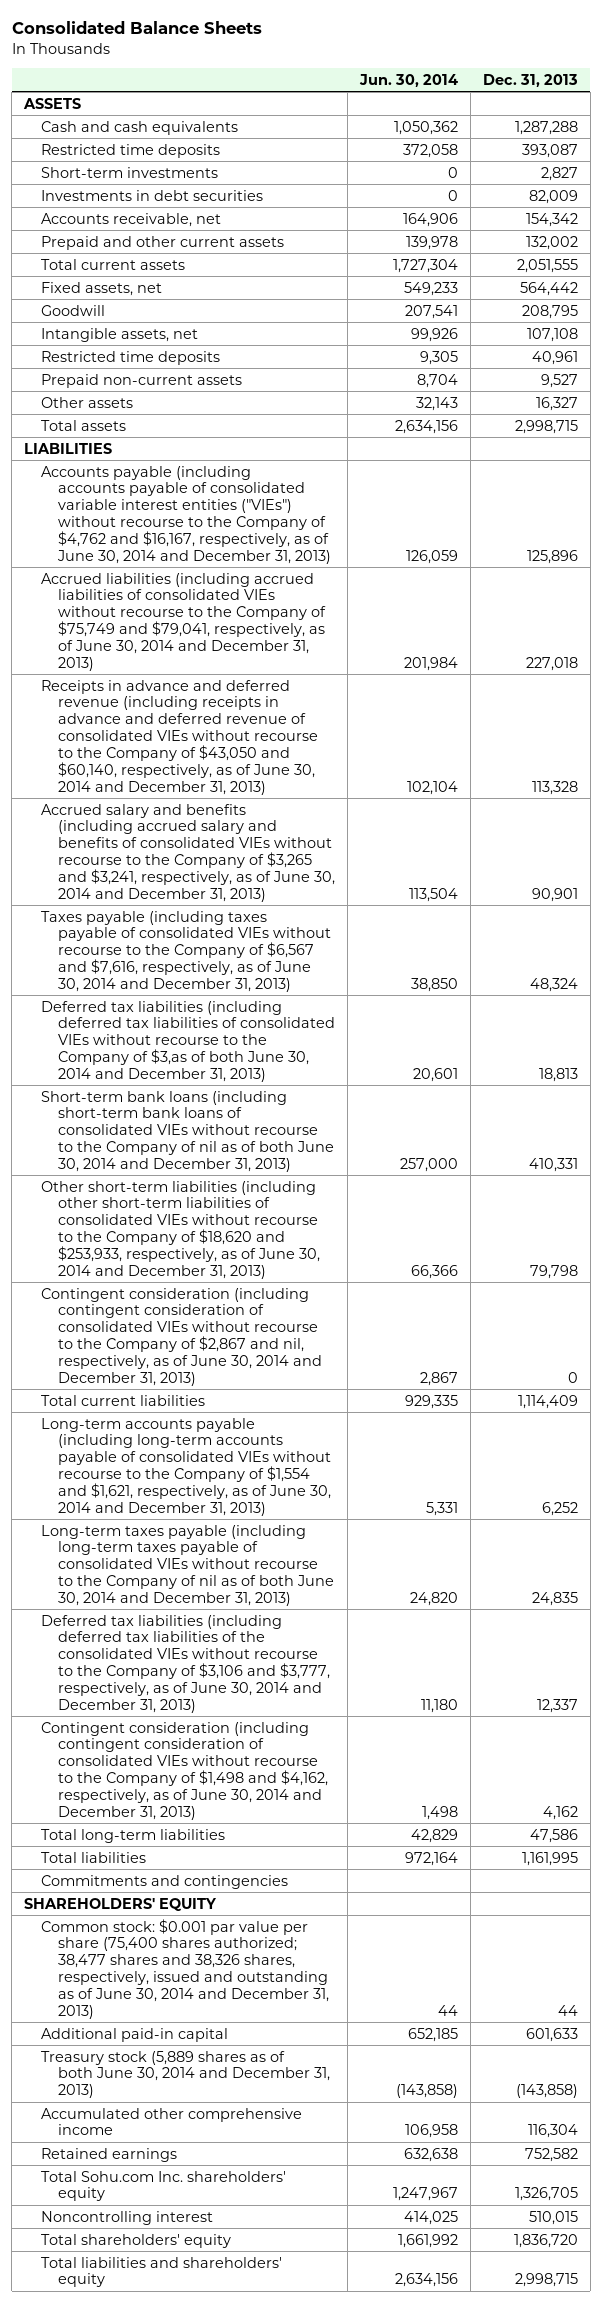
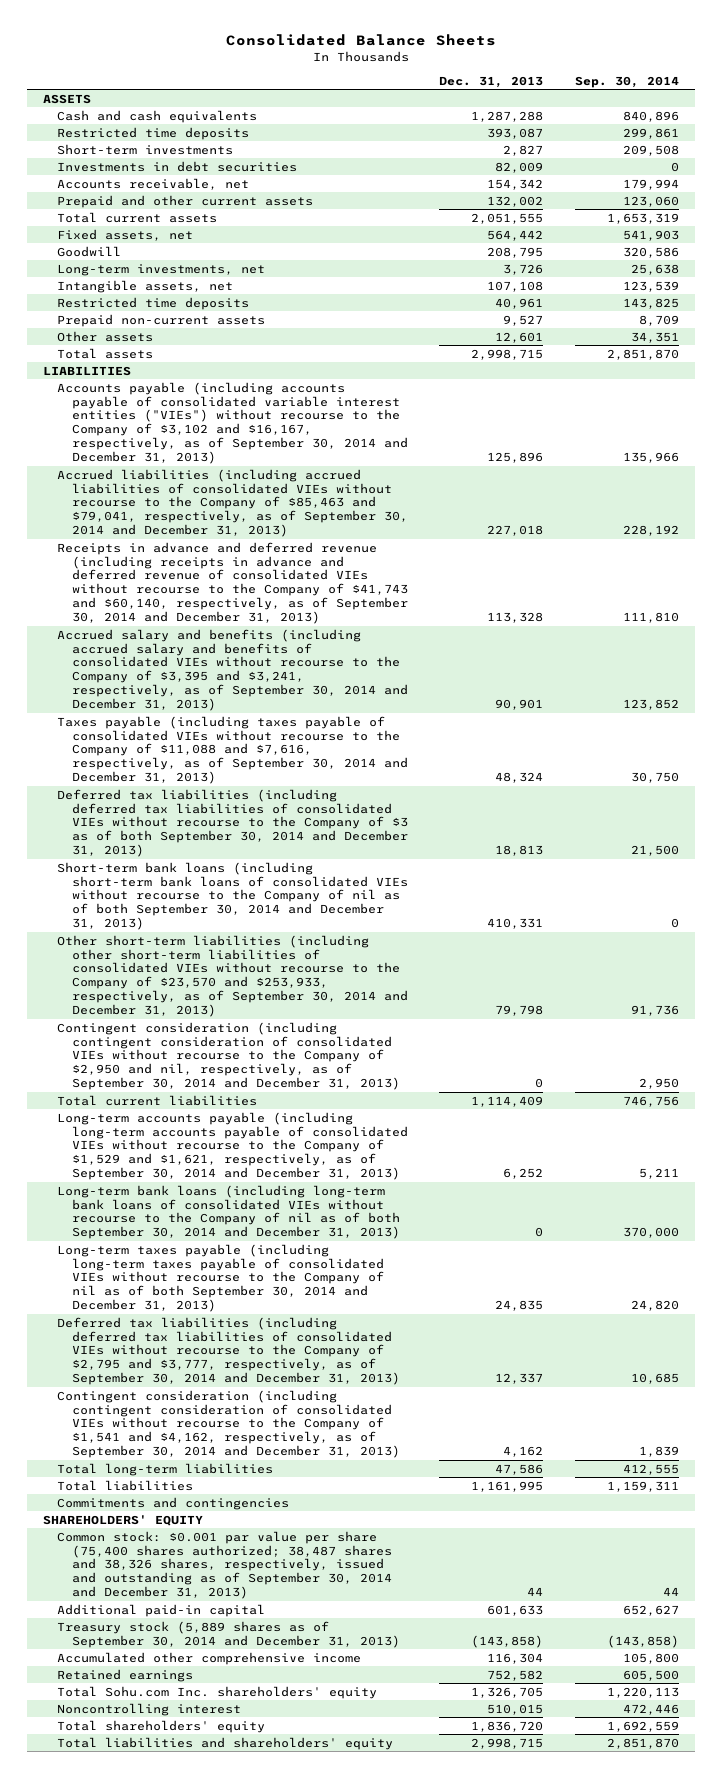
- | Jun. 30, 2014 | Dec. 31, 2013
+ | Dec. 31, 2013 | Sep. 30, 2014
+ Long-term investments, net | 3,726 | 25,638
- Other assets | 32,143 | 16,327
+ Other assets | 12,601 | 34,351
- Accounts payable (including accounts payable of consolidated variable interest entities ("VIEs") without recourse to the Company of $4,762 and $16,167, respectively, as of June 30, 2014 and December 31, 2013) | 126,059 | 125,896
- Accrued liabilities (including accrued liabilities of consolidated VIEs without recourse to the Company of $75,749 and $79,041, respectively, as of June 30, 2014 and December 31, 2013) | 201,984 | 227,018
- Receipts in advance and deferred revenue (including receipts in advance and deferred revenue of consolidated VIEs without recourse to the Company of $43,050 and $60,140, respectively, as of June 30, 2014 and December 31, 2013) | 102,104 | 113,328
- Accrued salary and benefits (including accrued salary and benefits of consolidated VIEs without recourse to the Company of $3,265 and $3,241, respectively, as of June 30, 2014 and December 31, 2013) | 113,504 | 90,901
- Taxes payable (including taxes payable of consolidated VIEs without recourse to the Company of $6,567 and $7,616, respectively, as of June 30, 2014 and December 31, 2013) | 38,850 | 48,324
- Deferred tax liabilities (including deferred tax liabilities of consolidated VIEs without recourse to the Company of $3,as of both June 30, 2014 and December 31, 2013) | 20,601 | 18,813
- Short-term bank loans (including short-term bank loans of consolidated VIEs without recourse to the Company of nil as of both June 30, 2014 and December 31, 2013) | 257,000 | 410,331
- Other short-term liabilities (including other short-term liabilities of consolidated VIEs without recourse to the Company of $18,620 and $253,933, respectively, as of June 30, 2014 and December 31, 2013) | 66,366 | 79,798
- Contingent consideration (including contingent consideration of consolidated VIEs without recourse to the Company of $2,867 and nil, respectively, as of June 30, 2014 and December 31, 2013) | 2,867 | 0
+ Accounts payable (including accounts payable of consolidated variable interest entities ("VIEs") without recourse to the Company of $3,102 and $16,167, respectively, as of September 30, 2014 and December 31, 2013) | 125,896 | 135,966
+ Accrued liabilities (including accrued liabilities of consolidated VIEs without recourse to the Company of $85,463 and $79,041, respectively, as of September 30, 2014 and December 31, 2013) | 227,018 | 228,192
+ Receipts in advance and deferred revenue (including receipts in advance and deferred revenue of consolidated VIEs without recourse to the Company of $41,743 and $60,140, respectively, as of September 30, 2014 and December 31, 2013) | 113,328 | 111,810
+ Accrued salary and benefits (including accrued salary and benefits of consolidated VIEs without recourse to the Company of $3,395 and $3,241, respectively, as of September 30, 2014 and December 31, 2013) | 90,901 | 123,852
+ Taxes payable (including taxes payable of consolidated VIEs without recourse to the Company of $11,088 and $7,616, respectively, as of September 30, 2014 and December 31, 2013) | 48,324 | 30,750
+ Deferred tax liabilities (including deferred tax liabilities of consolidated VIEs without recourse to the Company of $3 as of both September 30, 2014 and December 31, 2013) | 18,813 | 21,500
+ Short-term bank loans (including short-term bank loans of consolidated VIEs without recourse to the Company of nil as of both September 30, 2014 and December 31, 2013) | 410,331 | 0
+ Other short-term liabilities (including other short-term liabilities of consolidated VIEs without recourse to the Company of $23,570 and $253,933, respectively, as of September 30, 2014 and December 31, 2013) | 79,798 | 91,736
+ Contingent consideration (including contingent consideration of consolidated VIEs without recourse to the Company of $2,950 and nil, respectively, as of September 30, 2014 and December 31, 2013) | 0 | 2,950
- Long-term accounts payable (including long-term accounts payable of consolidated VIEs without recourse to the Company of $1,554 and $1,621, respectively, as of June 30, 2014 and December 31, 2013) | 5,331 | 6,252
- Long-term taxes payable (including long-term taxes payable of consolidated VIEs without recourse to the Company of nil as of both June 30, 2014 and December 31, 2013) | 24,820 | 24,835
- Deferred tax liabilities (including deferred tax liabilities of the consolidated VIEs without recourse to the Company of $3,106 and $3,777, respectively, as of June 30, 2014 and December 31, 2013) | 11,180 | 12,337
- Contingent consideration (including contingent consideration of consolidated VIEs without recourse to the Company of $1,498 and $4,162, respectively, as of June 30, 2014 and December 31, 2013) | 1,498 | 4,162
+ Long-term accounts payable (including long-term accounts payable of consolidated VIEs without recourse to the Company of $1,529 and $1,621, respectively, as of September 30, 2014 and December 31, 2013) | 6,252 | 5,211
+ Long-term bank loans (including long-term bank loans of consolidated VIEs without recourse to the Company of nil as of both September 30, 2014 and December 31, 2013) | 0 | 370,000
+ Long-term taxes payable (including long-term taxes payable of consolidated VIEs without recourse to the Company of nil as of both September 30, 2014 and December 31, 2013) | 24,835 | 24,820
+ Deferred tax liabilities (including deferred tax liabilities of consolidated VIEs without recourse to the Company of $2,795 and $3,777, respectively, as of September 30, 2014 and December 31, 2013) | 12,337 | 10,685
+ Contingent consideration (including contingent consideration of consolidated VIEs without recourse to the Company of $1,541 and $4,162, respectively, as of September 30, 2014 and December 31, 2013) | 4,162 | 1,839
- Common stock: $0.001 par value per share (75,400 shares authorized; 38,477 shares and 38,326 shares, respectively, issued and outstanding as of June 30, 2014 and December 31, 2013) | 44 | 44
+ Common stock: $0.001 par value per share (75,400 shares authorized; 38,487 shares and 38,326 shares, respectively, issued and outstanding as of September 30, 2014 and December 31, 2013) | 44 | 44
- Treasury stock (5,889 shares as of both June 30, 2014 and December 31, 2013) | (143,858) | (143,858)
+ Treasury stock (5,889 shares as of September 30, 2014 and December 31, 2013) | (143,858) | (143,858)

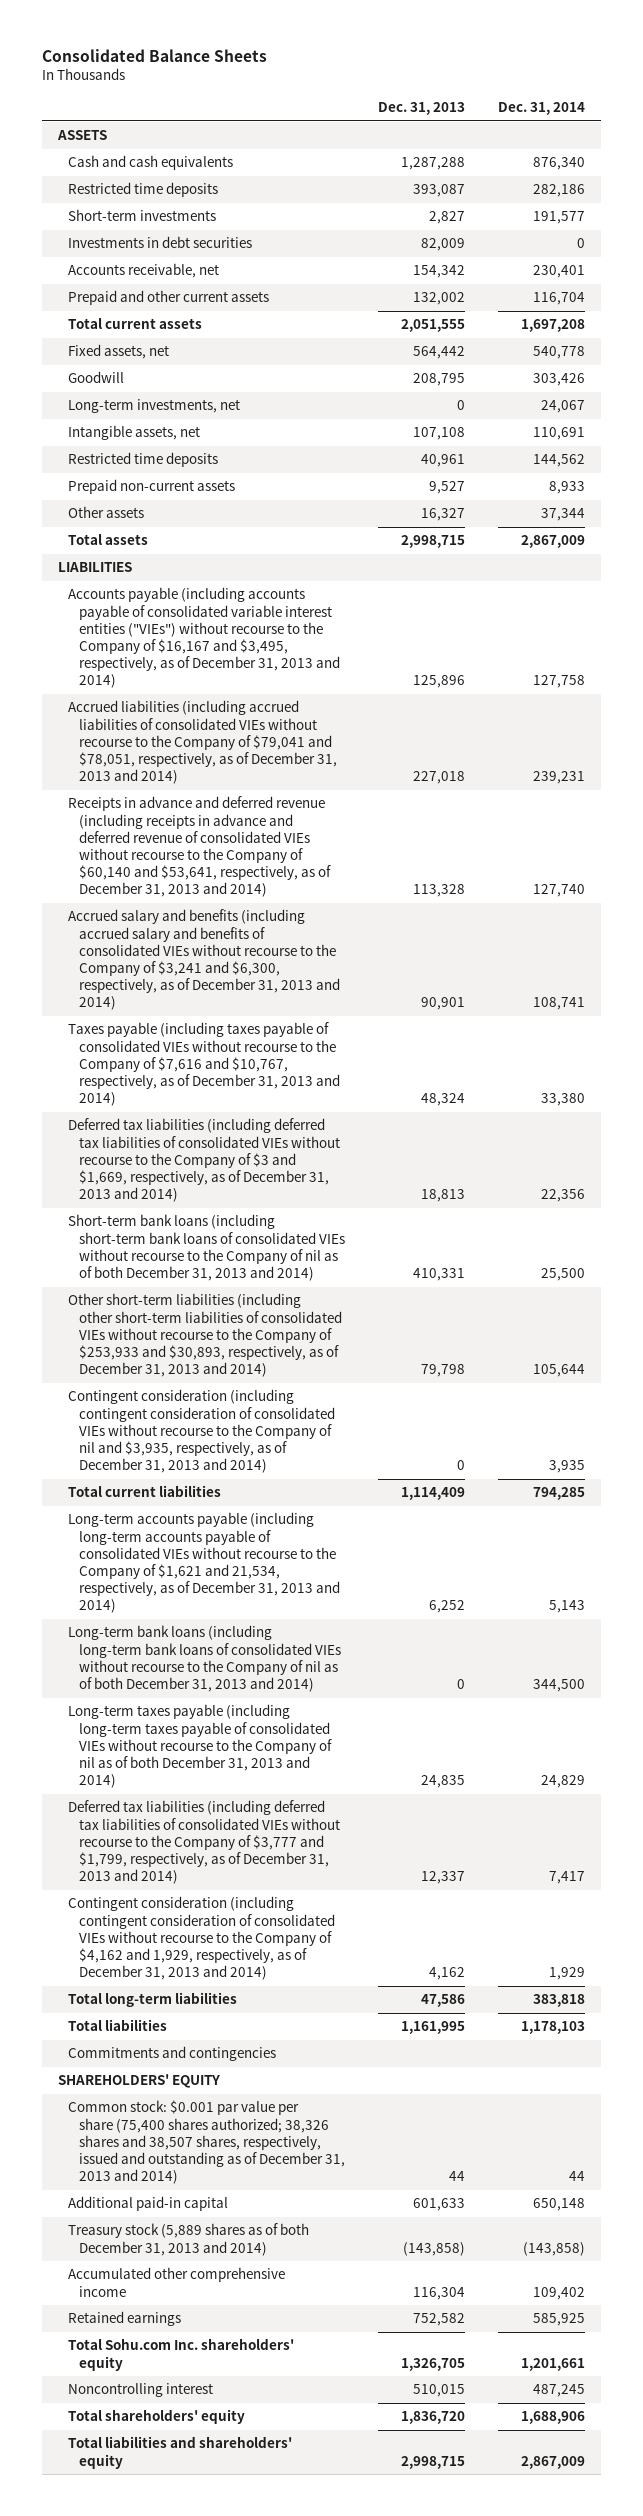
- | Dec. 31, 2013 | Sep. 30, 2014
+ | Dec. 31, 2013 | Dec. 31, 2014
- Long-term investments, net | 3,726 | 25,638
+ Long-term investments, net | 0 | 24,067
- Other assets | 12,601 | 34,351
+ Other assets | 16,327 | 37,344
- Accounts payable (including accounts payable of consolidated variable interest entities ("VIEs") without recourse to the Company of $3,102 and $16,167, respectively, as of September 30, 2014 and December 31, 2013) | 125,896 | 135,966
- Accrued liabilities (including accrued liabilities of consolidated VIEs without recourse to the Company of $85,463 and $79,041, respectively, as of September 30, 2014 and December 31, 2013) | 227,018 | 228,192
- Receipts in advance and deferred revenue (including receipts in advance and deferred revenue of consolidated VIEs without recourse to the Company of $41,743 and $60,140, respectively, as of September 30, 2014 and December 31, 2013) | 113,328 | 111,810
- Accrued salary and benefits (including accrued salary and benefits of consolidated VIEs without recourse to the Company of $3,395 and $3,241, respectively, as of September 30, 2014 and December 31, 2013) | 90,901 | 123,852
- Taxes payable (including taxes payable of consolidated VIEs without recourse to the Company of $11,088 and $7,616, respectively, as of September 30, 2014 and December 31, 2013) | 48,324 | 30,750
- Deferred tax liabilities (including deferred tax liabilities of consolidated VIEs without recourse to the Company of $3 as of both September 30, 2014 and December 31, 2013) | 18,813 | 21,500
- Short-term bank loans (including short-term bank loans of consolidated VIEs without recourse to the Company of nil as of both September 30, 2014 and December 31, 2013) | 410,331 | 0
- Other short-term liabilities (including other short-term liabilities of consolidated VIEs without recourse to the Company of $23,570 and $253,933, respectively, as of September 30, 2014 and December 31, 2013) | 79,798 | 91,736
- Contingent consideration (including contingent consideration of consolidated VIEs without recourse to the Company of $2,950 and nil, respectively, as of September 30, 2014 and December 31, 2013) | 0 | 2,950
+ Accounts payable (including accounts payable of consolidated variable interest entities ("VIEs") without recourse to the Company of $16,167 and $3,495, respectively, as of December 31, 2013 and 2014) | 125,896 | 127,758
+ Accrued liabilities (including accrued liabilities of consolidated VIEs without recourse to the Company of $79,041 and $78,051, respectively, as of December 31, 2013 and 2014) | 227,018 | 239,231
+ Receipts in advance and deferred revenue (including receipts in advance and deferred revenue of consolidated VIEs without recourse to the Company of $60,140 and $53,641, respectively, as of December 31, 2013 and 2014) | 113,328 | 127,740
+ Accrued salary and benefits (including accrued salary and benefits of consolidated VIEs without recourse to the Company of $3,241 and $6,300, respectively, as of December 31, 2013 and 2014) | 90,901 | 108,741
+ Taxes payable (including taxes payable of consolidated VIEs without recourse to the Company of $7,616 and $10,767, respectively, as of December 31, 2013 and 2014) | 48,324 | 33,380
+ Deferred tax liabilities (including deferred tax liabilities of consolidated VIEs without recourse to the Company of $3 and $1,669, respectively, as of December 31, 2013 and 2014) | 18,813 | 22,356
+ Short-term bank loans (including short-term bank loans of consolidated VIEs without recourse to the Company of nil as of both December 31, 2013 and 2014) | 410,331 | 25,500
+ Other short-term liabilities (including other short-term liabilities of consolidated VIEs without recourse to the Company of $253,933 and $30,893, respectively, as of December 31, 2013 and 2014) | 79,798 | 105,644
+ Contingent consideration (including contingent consideration of consolidated VIEs without recourse to the Company of nil and $3,935, respectively, as of December 31, 2013 and 2014) | 0 | 3,935
- Long-term accounts payable (including long-term accounts payable of consolidated VIEs without recourse to the Company of $1,529 and $1,621, respectively, as of September 30, 2014 and December 31, 2013) | 6,252 | 5,211
- Long-term bank loans (including long-term bank loans of consolidated VIEs without recourse to the Company of nil as of both September 30, 2014 and December 31, 2013) | 0 | 370,000
- Long-term taxes payable (including long-term taxes payable of consolidated VIEs without recourse to the Company of nil as of both September 30, 2014 and December 31, 2013) | 24,835 | 24,820
- Deferred tax liabilities (including deferred tax liabilities of consolidated VIEs without recourse to the Company of $2,795 and $3,777, respectively, as of September 30, 2014 and December 31, 2013) | 12,337 | 10,685
- Contingent consideration (including contingent consideration of consolidated VIEs without recourse to the Company of $1,541 and $4,162, respectively, as of September 30, 2014 and December 31, 2013) | 4,162 | 1,839
+ Long-term accounts payable (including long-term accounts payable of consolidated VIEs without recourse to the Company of $1,621 and 21,534, respectively, as of December 31, 2013 and 2014) | 6,252 | 5,143
+ Long-term bank loans (including long-term bank loans of consolidated VIEs without recourse to the Company of nil as of both December 31, 2013 and 2014) | 0 | 344,500
+ Long-term taxes payable (including long-term taxes payable of consolidated VIEs without recourse to the Company of nil as of both December 31, 2013 and 2014) | 24,835 | 24,829
+ Deferred tax liabilities (including deferred tax liabilities of consolidated VIEs without recourse to the Company of $3,777 and $1,799, respectively, as of December 31, 2013 and 2014) | 12,337 | 7,417
+ Contingent consideration (including contingent consideration of consolidated VIEs without recourse to the Company of $4,162 and 1,929, respectively, as of December 31, 2013 and 2014) | 4,162 | 1,929
- Common stock: $0.001 par value per share (75,400 shares authorized; 38,487 shares and 38,326 shares, respectively, issued and outstanding as of September 30, 2014 and December 31, 2013) | 44 | 44
+ Common stock: $0.001 par value per share (75,400 shares authorized; 38,326 shares and 38,507 shares, respectively, issued and outstanding as of December 31, 2013 and 2014) | 44 | 44
- Treasury stock (5,889 shares as of September 30, 2014 and December 31, 2013) | (143,858) | (143,858)
+ Treasury stock (5,889 shares as of both December 31, 2013 and 2014) | (143,858) | (143,858)

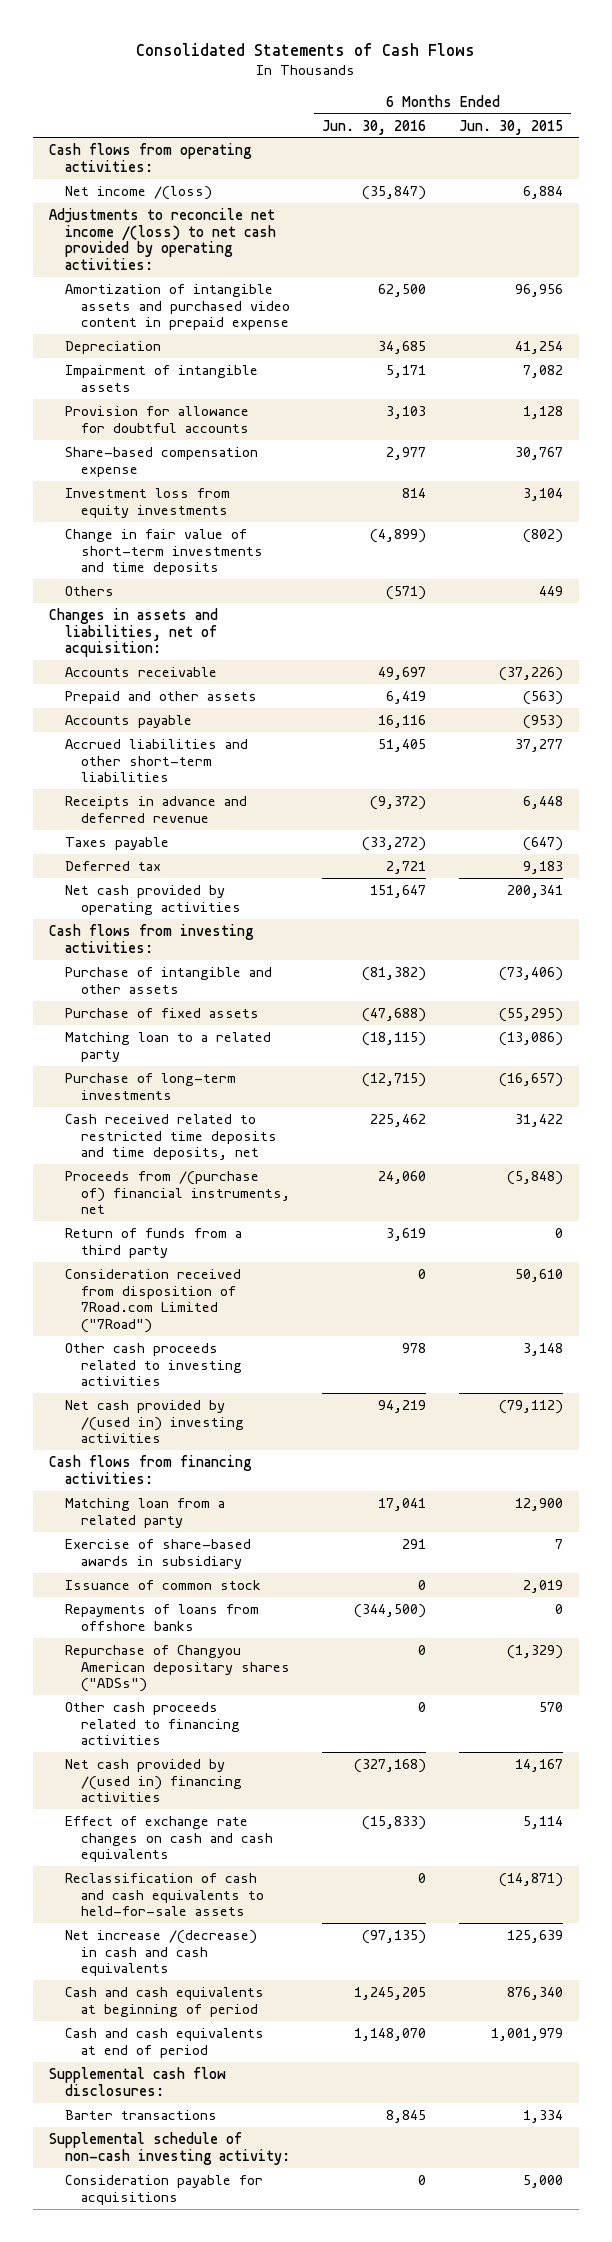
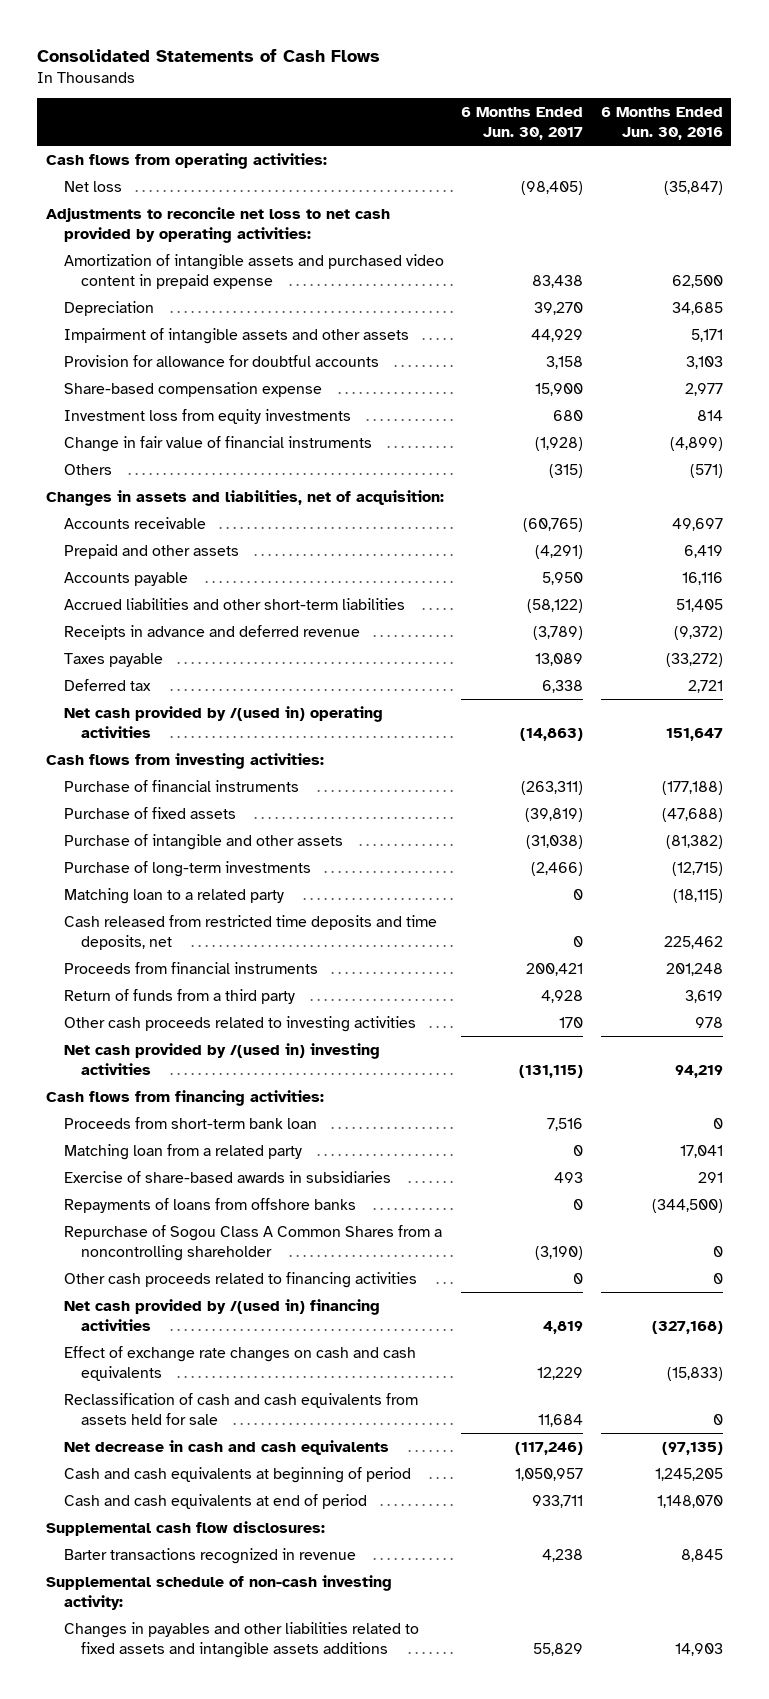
- | 6 Months Ended Jun. 30, 2016 | 6 Months Ended Jun. 30, 2015
+ | 6 Months Ended Jun. 30, 2017 | 6 Months Ended Jun. 30, 2016
- Net income /(loss) | (35,847) | 6,884
- Adjustments to reconcile net income /(loss) to net cash provided by operating activities:
+ Net loss | (98,405) | (35,847)
+ Adjustments to reconcile net loss to net cash provided by operating activities:
- Impairment of intangible assets | 5,171 | 7,082
+ Impairment of intangible assets and other assets | 44,929 | 5,171
- Change in fair value of short-term investments and time deposits | (4,899) | (802)
+ Change in fair value of financial instruments | (1,928) | (4,899)
- Net cash provided by operating activities | 151,647 | 200,341
+ Net cash provided by /(used in) operating activities | (14,863) | 151,647
+ Purchase of financial instruments | (263,311) | (177,188)
moved down: Purchase of intangible and other assets | (31,038) | (81,382)
- Cash received related to restricted time deposits and time deposits, net | 225,462 | 31,422
- Proceeds from /(purchase of) financial instruments, net | 24,060 | (5,848)
moved down: Matching loan to a related party | 0 | (18,115)
+ Cash released from restricted time deposits and time deposits, net | 0 | 225,462
+ Proceeds from financial instruments | 200,421 | 201,248
- Consideration received from disposition of 7Road.com Limited ("7Road") | 0 | 50,610
+ Proceeds from short-term bank loan | 7,516 | 0
- Exercise of share-based awards in subsidiary | 291 | 7
- Issuance of common stock | 0 | 2,019
+ Exercise of share-based awards in subsidiaries | 493 | 291
- Repurchase of Changyou American depositary shares ("ADSs") | 0 | (1,329)
+ Repurchase of Sogou Class A Common Shares from a noncontrolling shareholder | (3,190) | 0
- Reclassification of cash and cash equivalents to held-for-sale assets | 0 | (14,871)
- Net increase /(decrease) in cash and cash equivalents | (97,135) | 125,639
+ Reclassification of cash and cash equivalents from assets held for sale | 11,684 | 0
+ Net decrease in cash and cash equivalents | (117,246) | (97,135)
- Barter transactions | 8,845 | 1,334
+ Barter transactions recognized in revenue | 4,238 | 8,845
- Consideration payable for acquisitions | 0 | 5,000
+ Changes in payables and other liabilities related to fixed assets and intangible assets additions | 55,829 | 14,903

